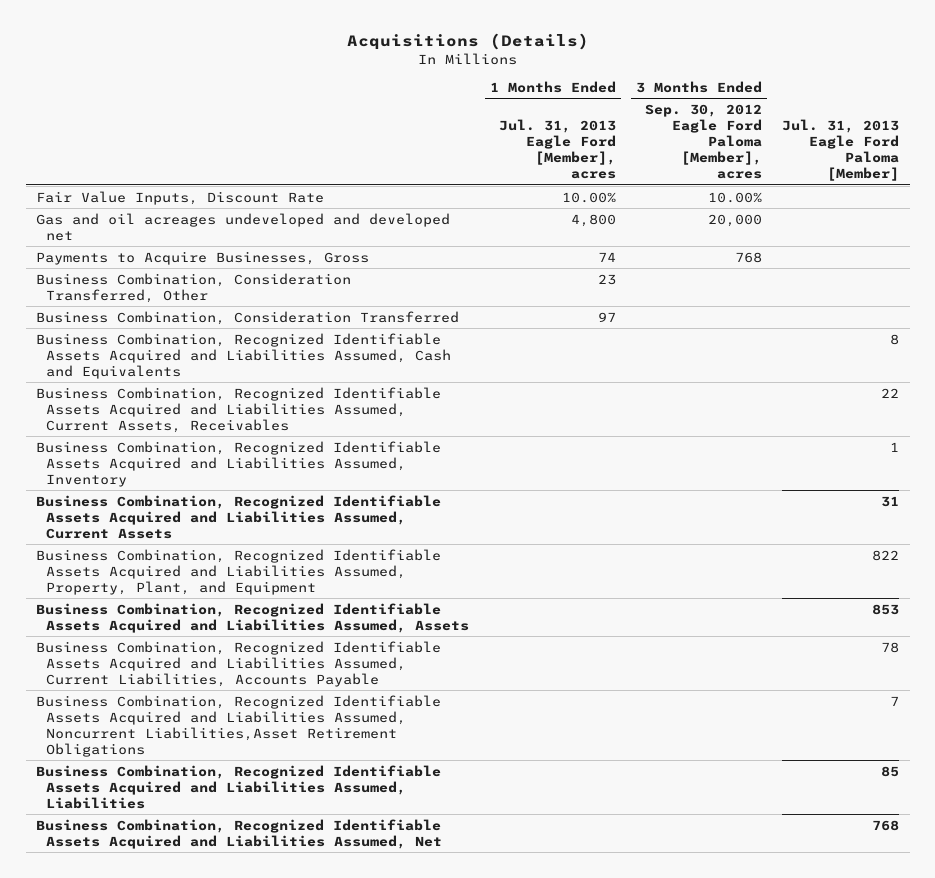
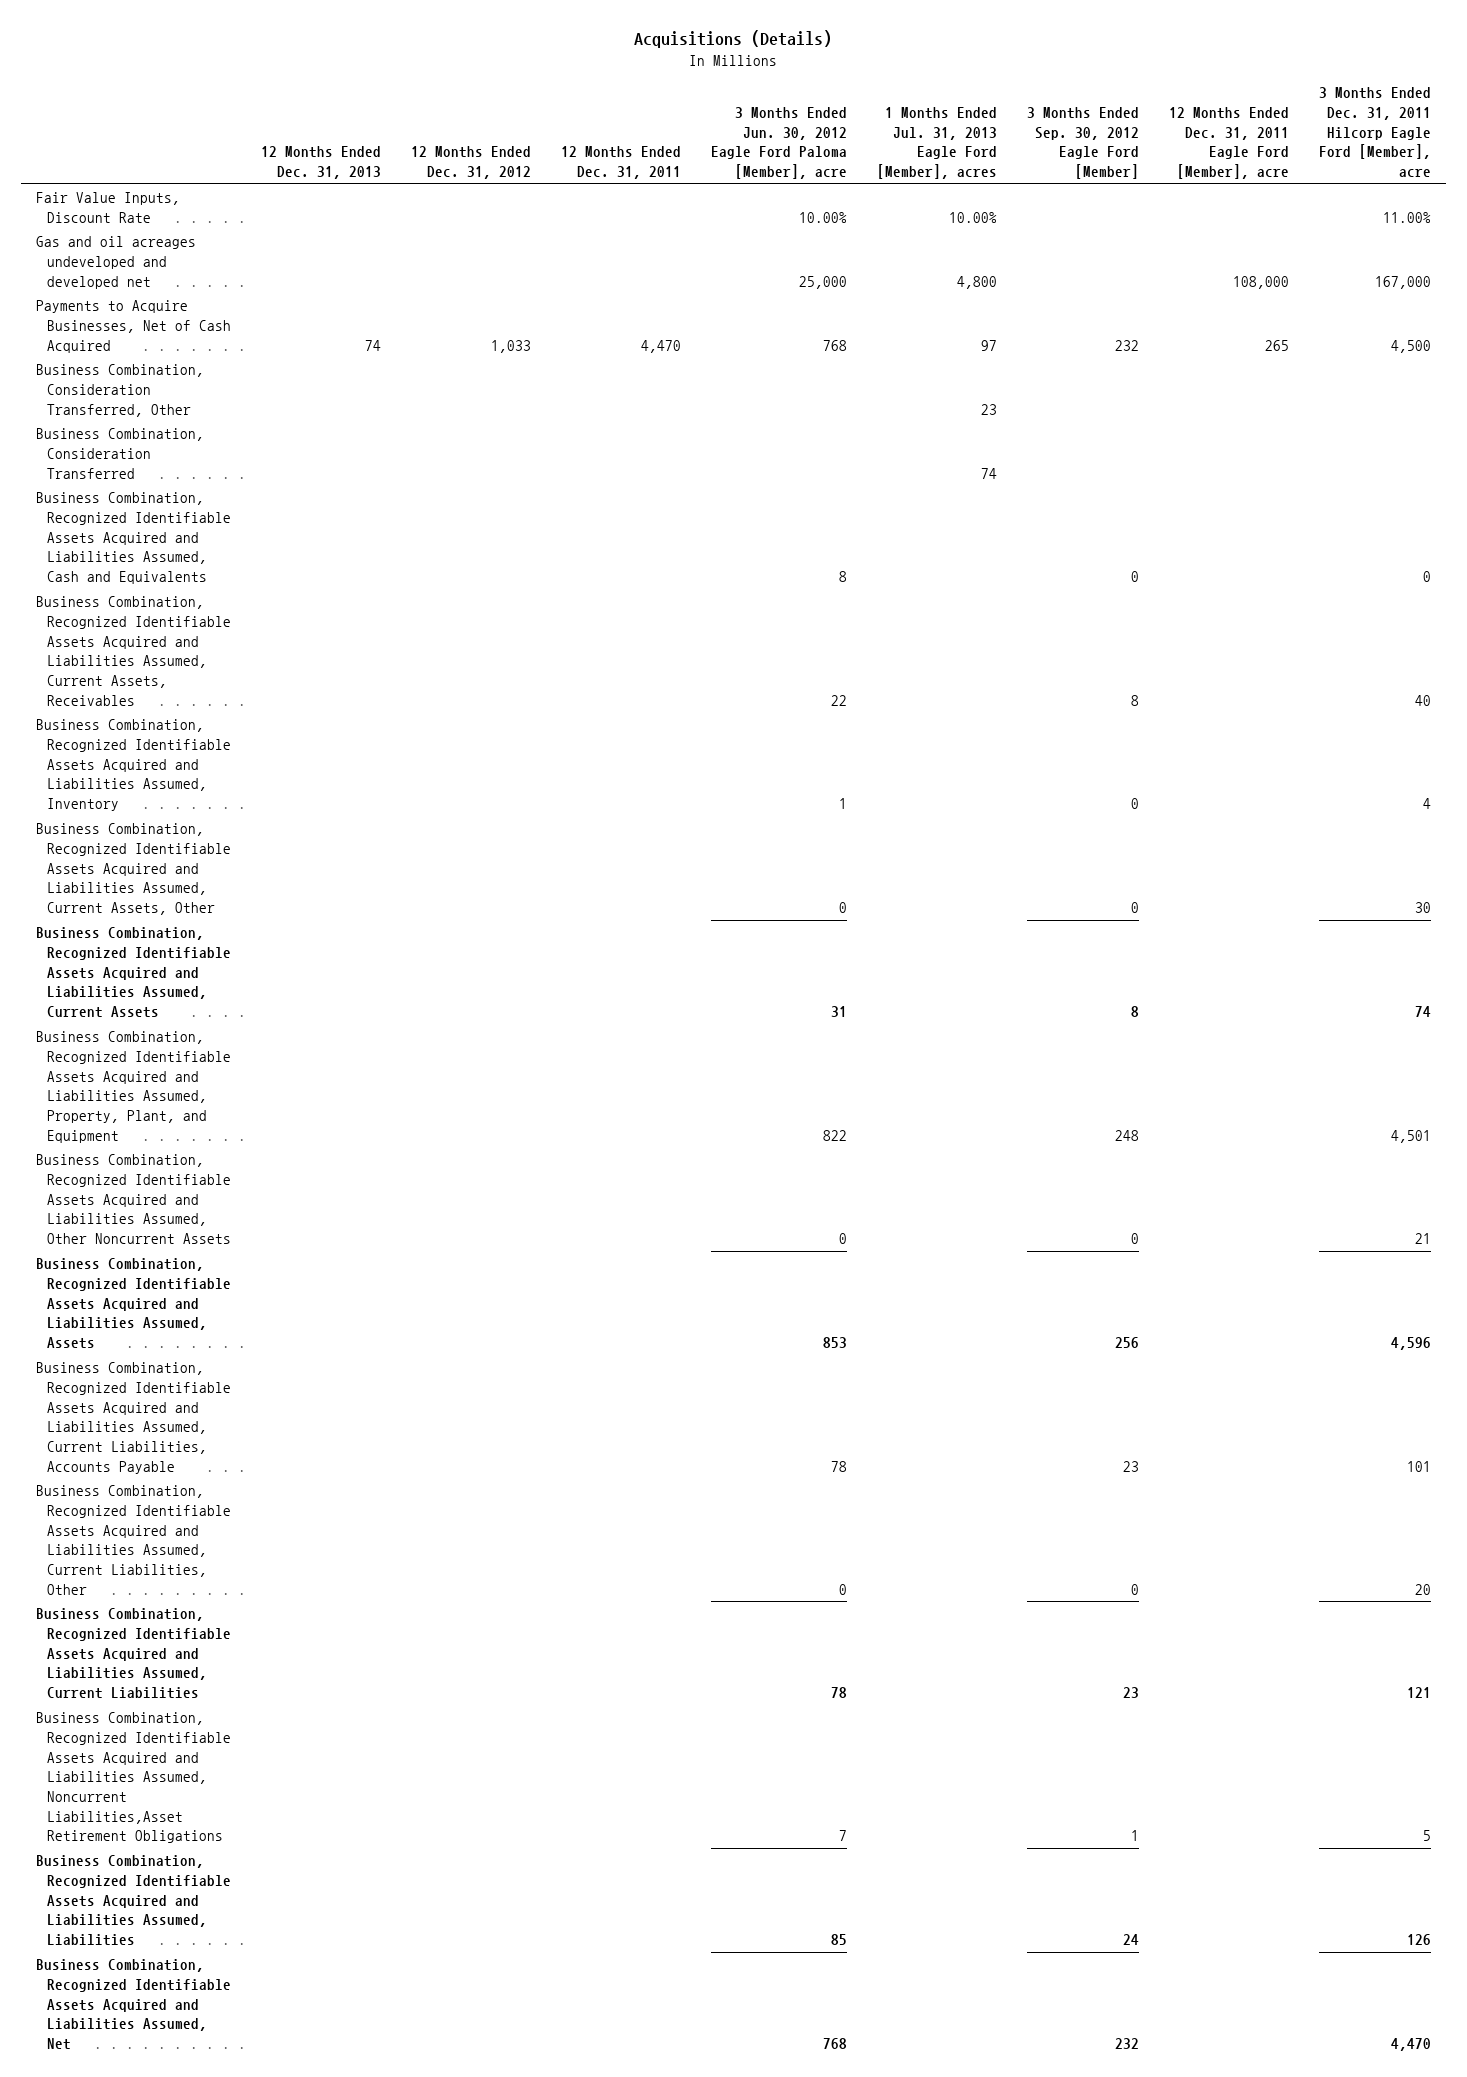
- | 1 Months Ended Jul. 31, 2013 Eagle Ford [Member], acres | 3 Months Ended Sep. 30, 2012 Eagle Ford Paloma [Member], acres | Jul. 31, 2013 Eagle Ford Paloma [Member]
+ | 12 Months Ended Dec. 31, 2013 | 12 Months Ended Dec. 31, 2012 | 12 Months Ended Dec. 31, 2011 | 3 Months Ended Jun. 30, 2012 Eagle Ford Paloma [Member], acre | 1 Months Ended Jul. 31, 2013 Eagle Ford [Member], acres | 3 Months Ended Sep. 30, 2012 Eagle Ford [Member] | 12 Months Ended Dec. 31, 2011 Eagle Ford [Member], acre | 3 Months Ended Dec. 31, 2011 Hilcorp Eagle Ford [Member], acre
- Payments to Acquire Businesses, Gross | 74 | 768 |
+ Payments to Acquire Businesses, Net of Cash Acquired | 74 | 1,033 | 4,470 | 768 | 97 | 232 | 265 | 4,500
- Business Combination, Consideration Transferred | 97 | |
+ Business Combination, Consideration Transferred | | | | | 74 | | |
+ Business Combination, Recognized Identifiable Assets Acquired and Liabilities Assumed, Current Assets, Other | | | | 0 | | 0 | | 30
+ Business Combination, Recognized Identifiable Assets Acquired and Liabilities Assumed, Other Noncurrent Assets | | | | 0 | | 0 | | 21
+ Business Combination, Recognized Identifiable Assets Acquired and Liabilities Assumed, Current Liabilities, Other | | | | 0 | | 0 | | 20
+ Business Combination, Recognized Identifiable Assets Acquired and Liabilities Assumed, Current Liabilities | | | | 78 | | 23 | | 121

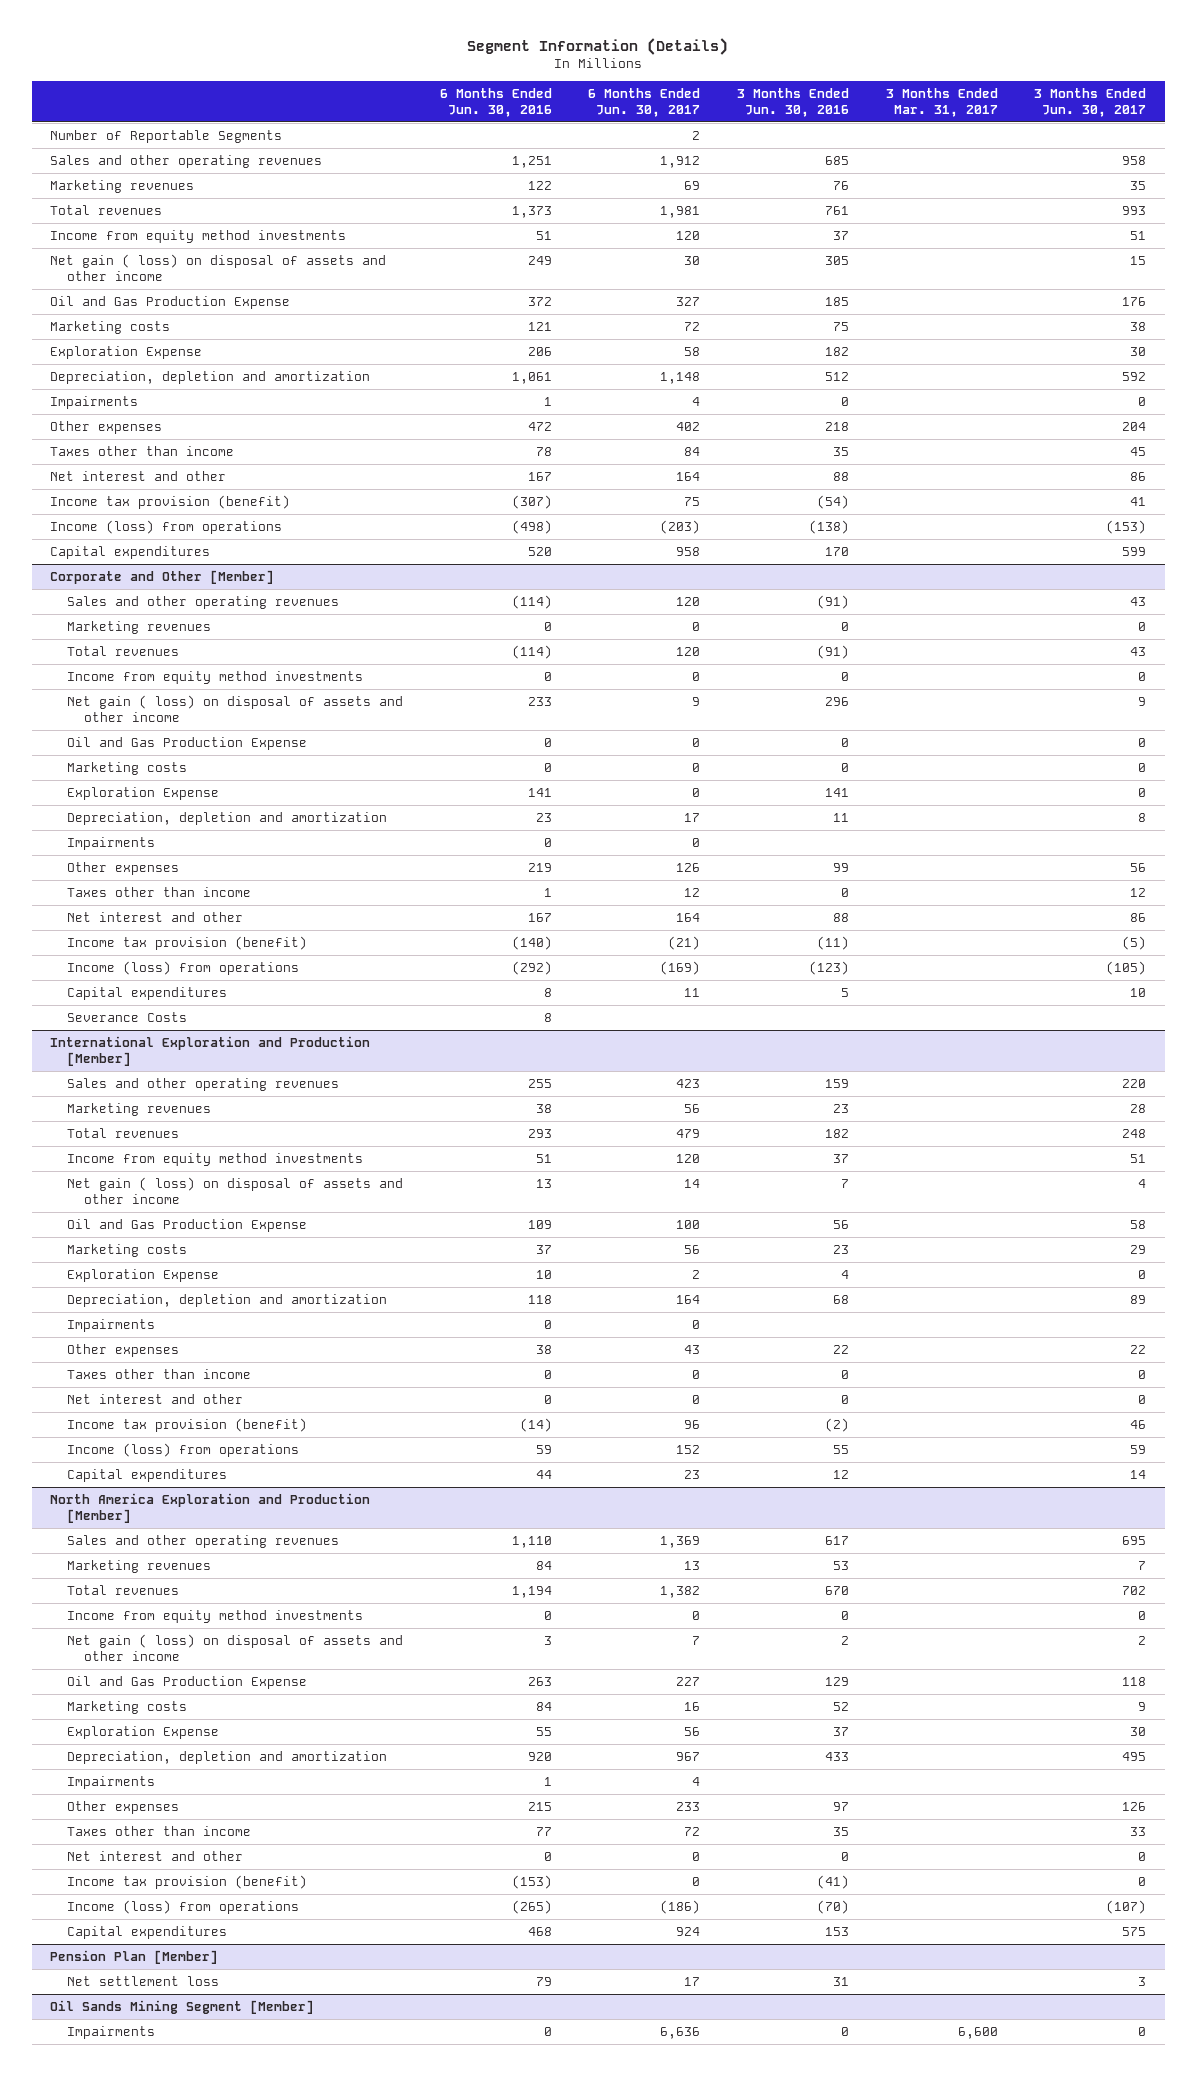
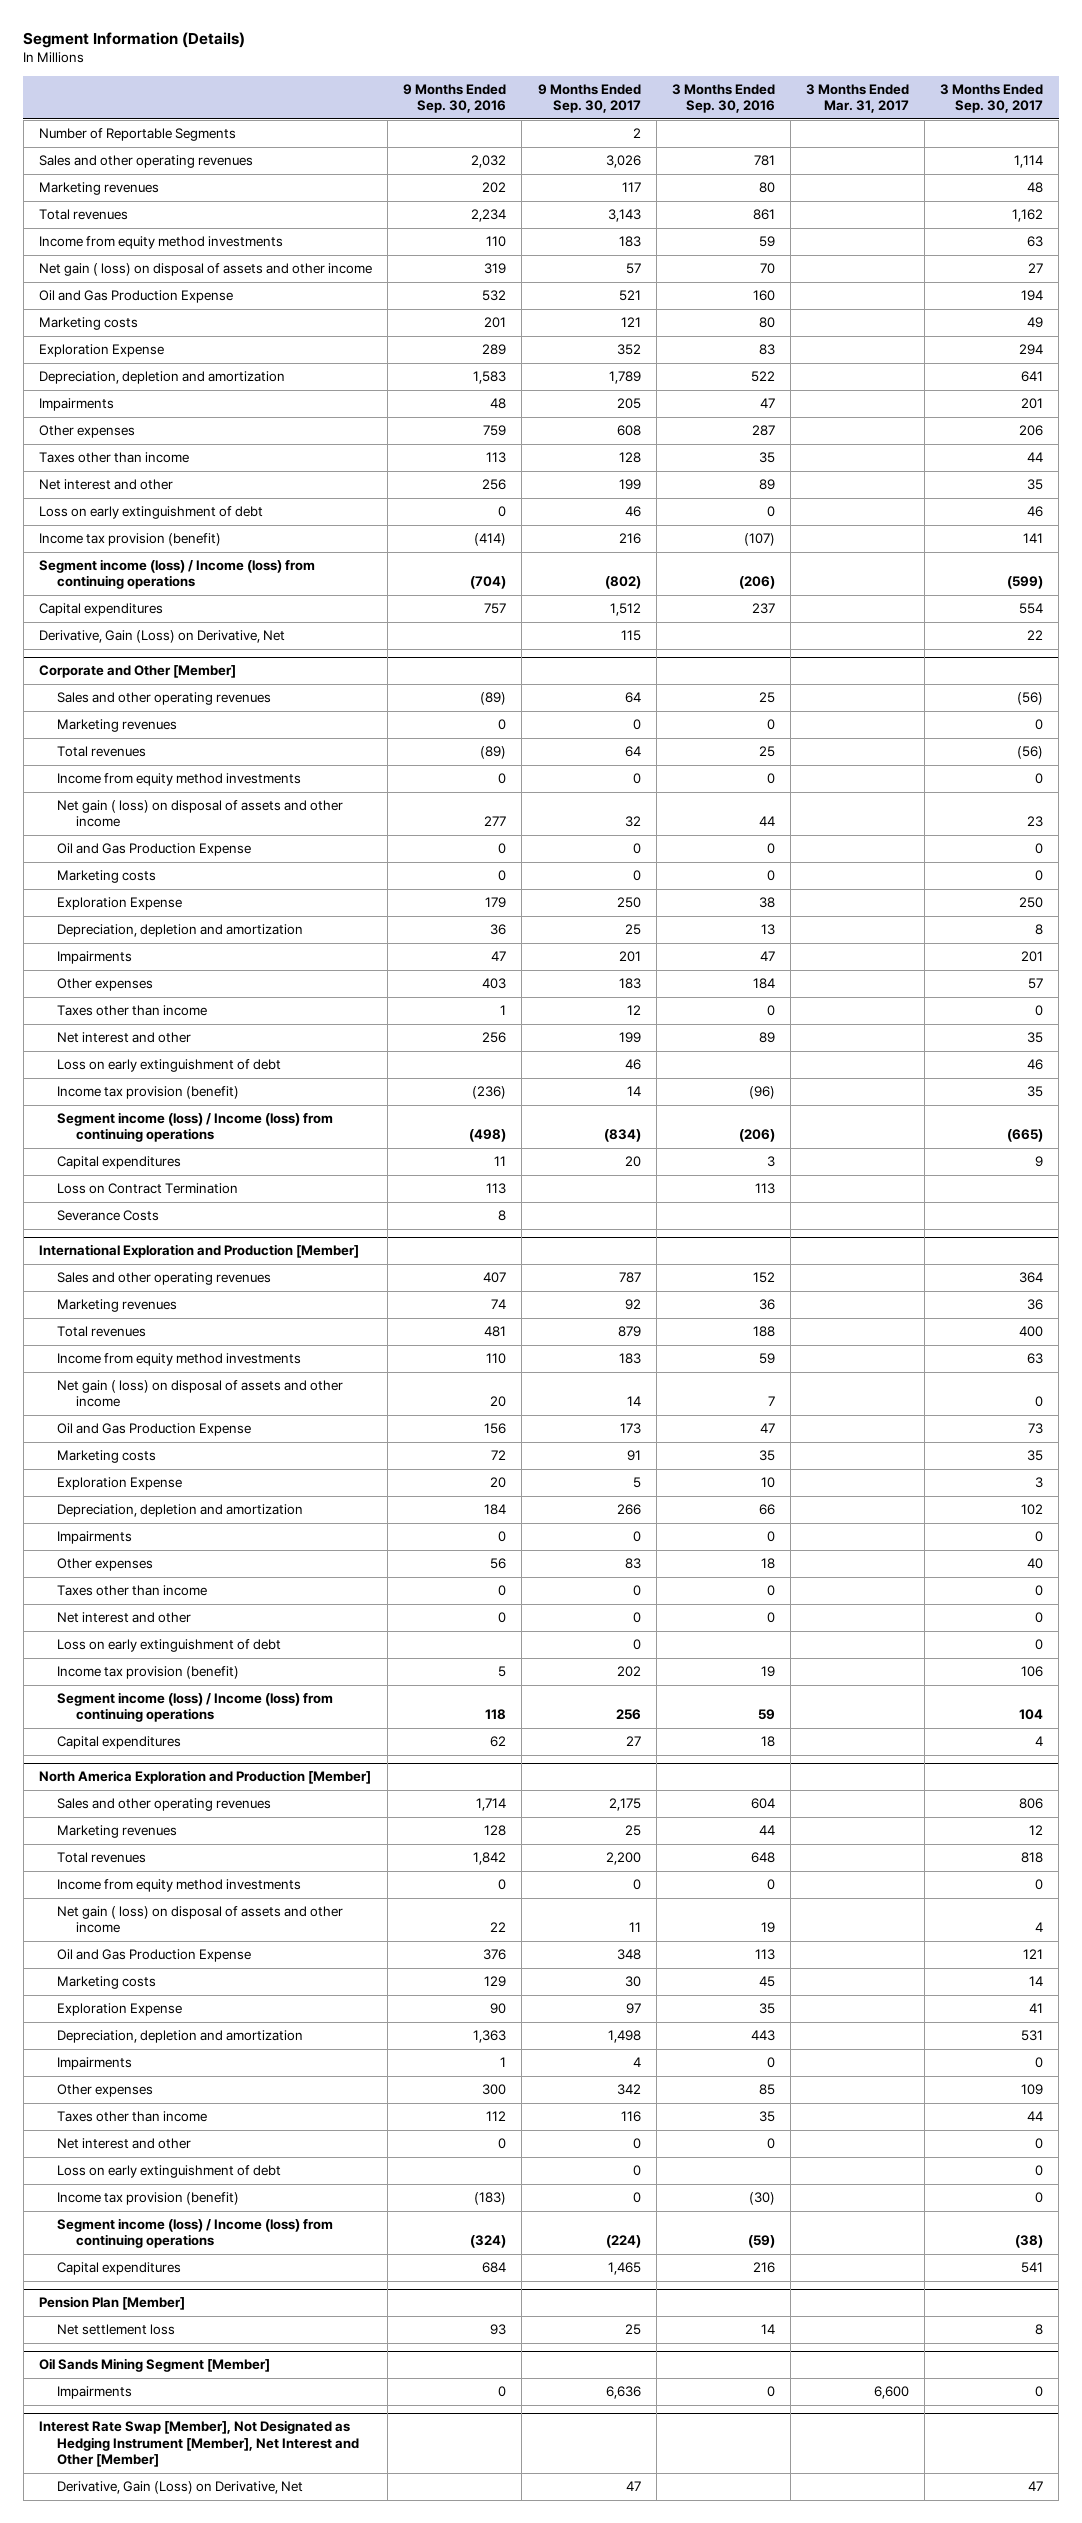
- | 6 Months Ended Jun. 30, 2016 | 6 Months Ended Jun. 30, 2017 | 3 Months Ended Jun. 30, 2016 | 3 Months Ended Mar. 31, 2017 | 3 Months Ended Jun. 30, 2017
+ | 9 Months Ended Sep. 30, 2016 | 9 Months Ended Sep. 30, 2017 | 3 Months Ended Sep. 30, 2016 | 3 Months Ended Mar. 31, 2017 | 3 Months Ended Sep. 30, 2017
+ Loss on early extinguishment of debt | 0 | 46 | 0 | | 46
- Income (loss) from operations | (498) | (203) | (138) | | (153)
+ Segment income (loss) / Income (loss) from continuing operations | (704) | (802) | (206) | | (599)
+ Derivative, Gain (Loss) on Derivative, Net | | 115 | | | 22
@ Corporate and Other [Member]
+ Loss on early extinguishment of debt | | 46 | | | 46
- Income (loss) from operations | (292) | (169) | (123) | | (105)
+ Segment income (loss) / Income (loss) from continuing operations | (498) | (834) | (206) | | (665)
+ Loss on Contract Termination | 113 | | 113 | |
@ International Exploration and Production [Member]
+ Loss on early extinguishment of debt | | 0 | | | 0
- Income (loss) from operations | 59 | 152 | 55 | | 59
+ Segment income (loss) / Income (loss) from continuing operations | 118 | 256 | 59 | | 104
@ North America Exploration and Production [Member]
+ Loss on early extinguishment of debt | | 0 | | | 0
- Income (loss) from operations | (265) | (186) | (70) | | (107)
+ Segment income (loss) / Income (loss) from continuing operations | (324) | (224) | (59) | | (38)
+ Interest Rate Swap [Member], Not Designated as Hedging Instrument [Member], Net Interest and Other [Member]
+ Derivative, Gain (Loss) on Derivative, Net | | 47 | | | 47

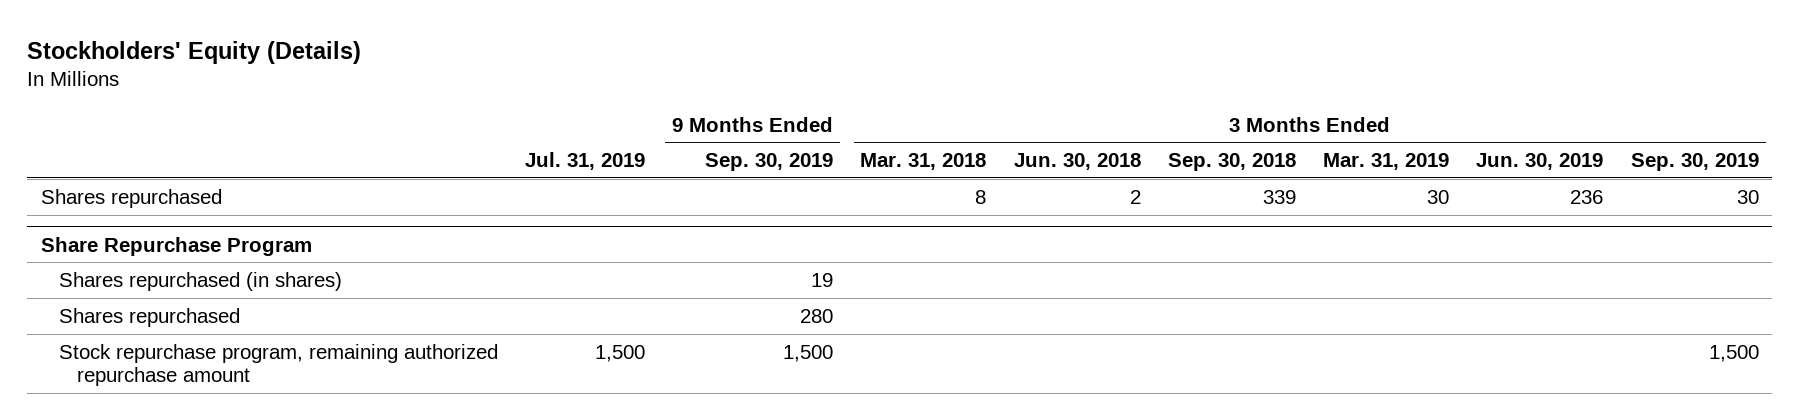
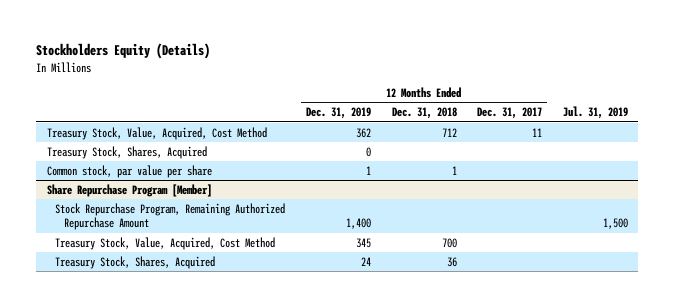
- Stockholders' Equity (Details)
+ Stockholders Equity (Details)
- | Jul. 31, 2019 | 9 Months Ended Sep. 30, 2019 | 3 Months Ended Mar. 31, 2018 | 3 Months Ended Jun. 30, 2018 | 3 Months Ended Sep. 30, 2018 | 3 Months Ended Mar. 31, 2019 | 3 Months Ended Jun. 30, 2019 | 3 Months Ended Sep. 30, 2019
+ | 12 Months Ended Dec. 31, 2019 | 12 Months Ended Dec. 31, 2018 | 12 Months Ended Dec. 31, 2017 | Jul. 31, 2019
- Shares repurchased | | | 8 | 2 | 339 | 30 | 236 | 30
- Share Repurchase Program
- Shares repurchased (in shares) | | 19 | | | | | |
- Shares repurchased | | 280 | | | | | |
- Stock repurchase program, remaining authorized repurchase amount | 1,500 | 1,500 | | | | | | 1,500
+ Treasury Stock, Value, Acquired, Cost Method | 362 | 712 | 11 |
+ Treasury Stock, Shares, Acquired | 0 | | |
+ Common stock, par value per share | 1 | 1 | |
+ Share Repurchase Program [Member]
+ Stock Repurchase Program, Remaining Authorized Repurchase Amount | 1,400 | | | 1,500
+ Treasury Stock, Value, Acquired, Cost Method | 345 | 700 | |
+ Treasury Stock, Shares, Acquired | 24 | 36 | |

